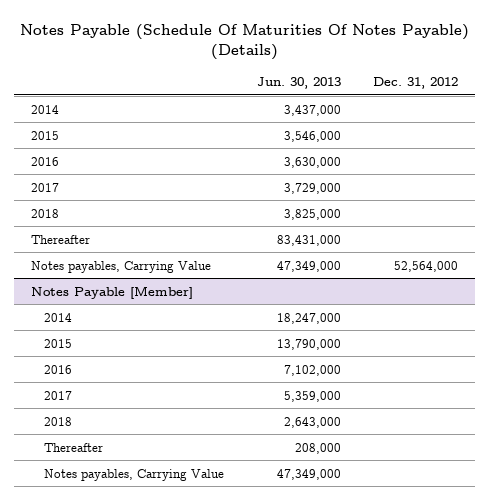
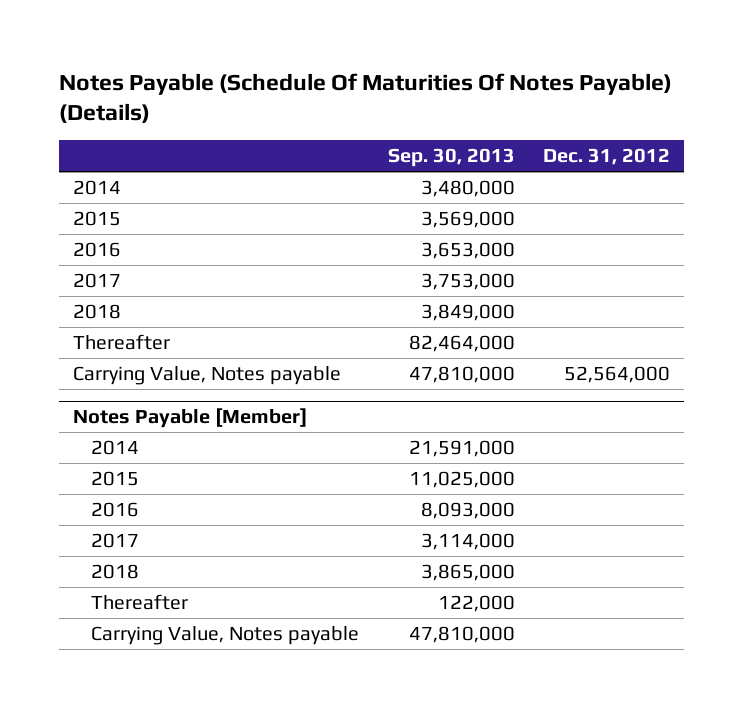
- | Jun. 30, 2013 | Dec. 31, 2012
+ | Sep. 30, 2013 | Dec. 31, 2012
- Notes payables, Carrying Value | 47,349,000 | 52,564,000
+ Carrying Value, Notes payable | 47,810,000 | 52,564,000
@ Notes Payable [Member]
- Notes payables, Carrying Value | 47,349,000 |
+ Carrying Value, Notes payable | 47,810,000 |

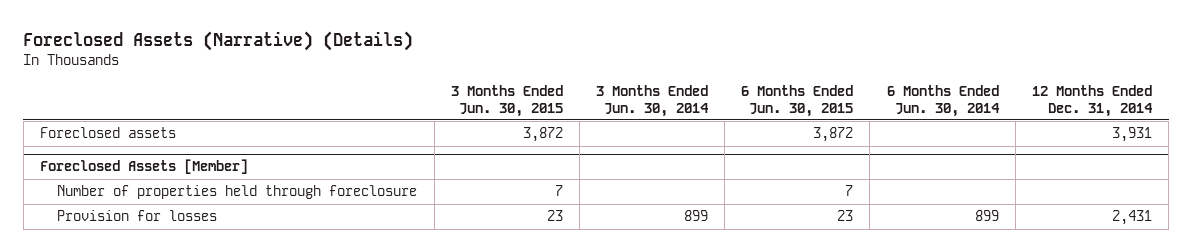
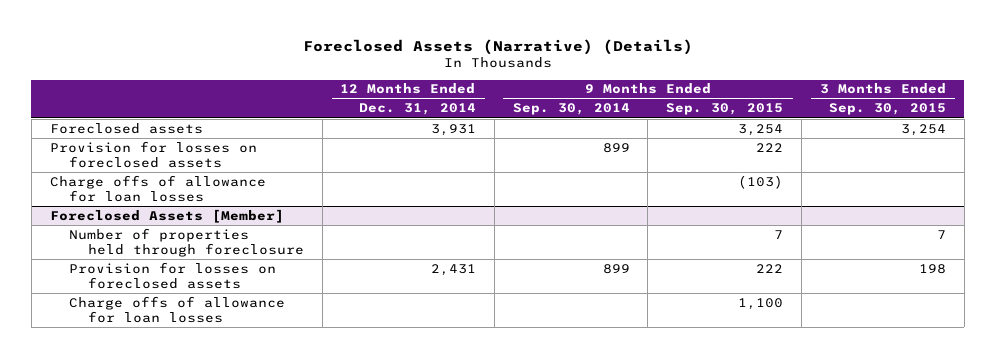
- | 3 Months Ended Jun. 30, 2015 | 3 Months Ended Jun. 30, 2014 | 6 Months Ended Jun. 30, 2015 | 6 Months Ended Jun. 30, 2014 | 12 Months Ended Dec. 31, 2014
+ | 12 Months Ended Dec. 31, 2014 | 9 Months Ended Sep. 30, 2014 | 9 Months Ended Sep. 30, 2015 | 3 Months Ended Sep. 30, 2015
+ Provision for losses on foreclosed assets | | 899 | 222 |
+ Charge offs of allowance for loan losses | | | (103) |
@ Foreclosed Assets [Member]
- Provision for losses | 23 | 899 | 23 | 899 | 2,431
+ Provision for losses on foreclosed assets | 2,431 | 899 | 222 | 198
+ Charge offs of allowance for loan losses | | | 1,100 |

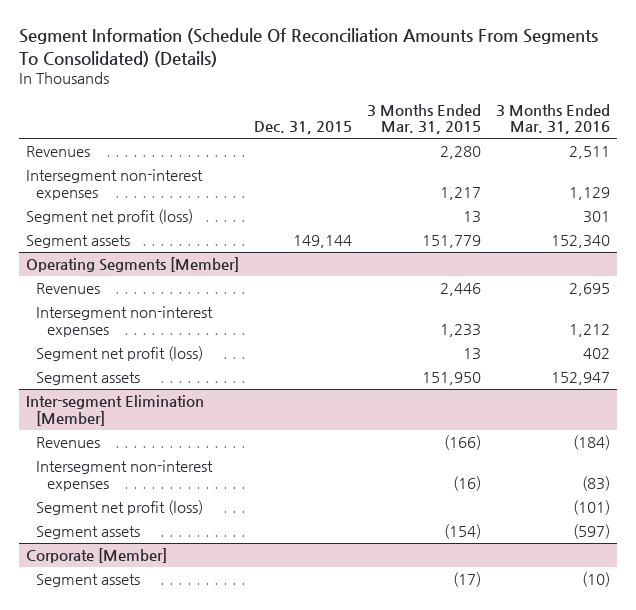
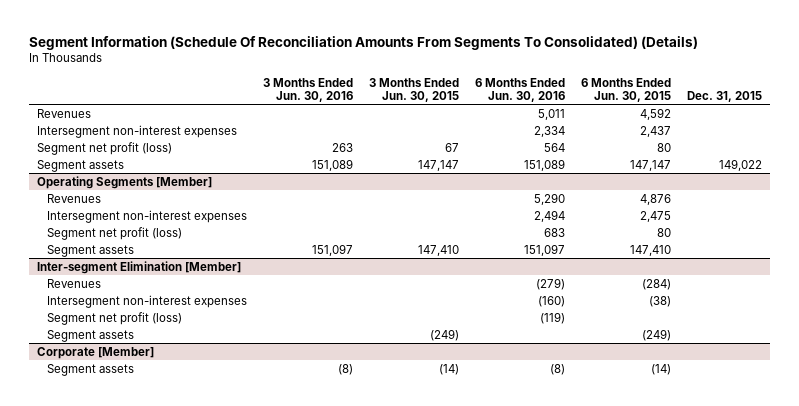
- | Dec. 31, 2015 | 3 Months Ended Mar. 31, 2015 | 3 Months Ended Mar. 31, 2016
+ | 3 Months Ended Jun. 30, 2016 | 3 Months Ended Jun. 30, 2015 | 6 Months Ended Jun. 30, 2016 | 6 Months Ended Jun. 30, 2015 | Dec. 31, 2015
- Segment assets | 149,144 | 151,779 | 152,340
+ Segment assets | 151,089 | 147,147 | 151,089 | 147,147 | 149,022

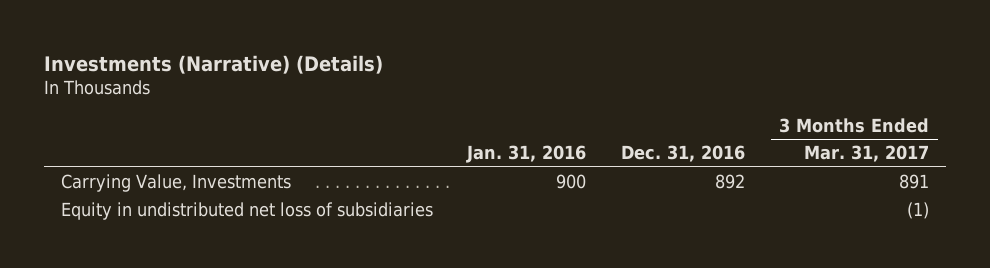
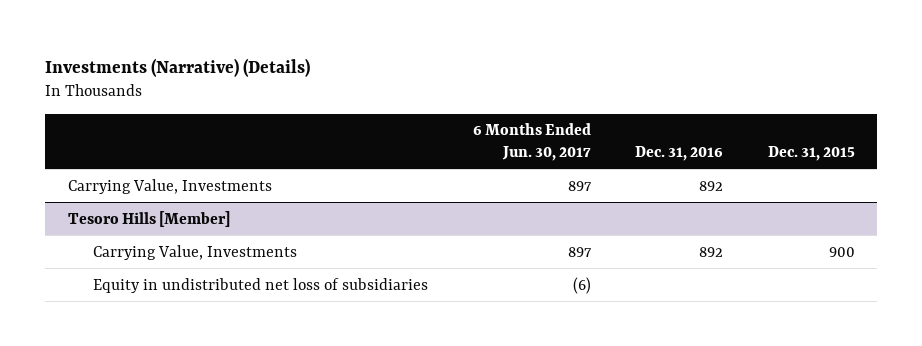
- | Jan. 31, 2016 | Dec. 31, 2016 | 3 Months Ended Mar. 31, 2017
+ | 6 Months Ended Jun. 30, 2017 | Dec. 31, 2016 | Dec. 31, 2015
- Equity in undistributed net loss of subsidiaries | | | (1)
+ Tesoro Hills [Member]
+ Carrying Value, Investments | 897 | 892 | 900
+ Equity in undistributed net loss of subsidiaries | (6) | |

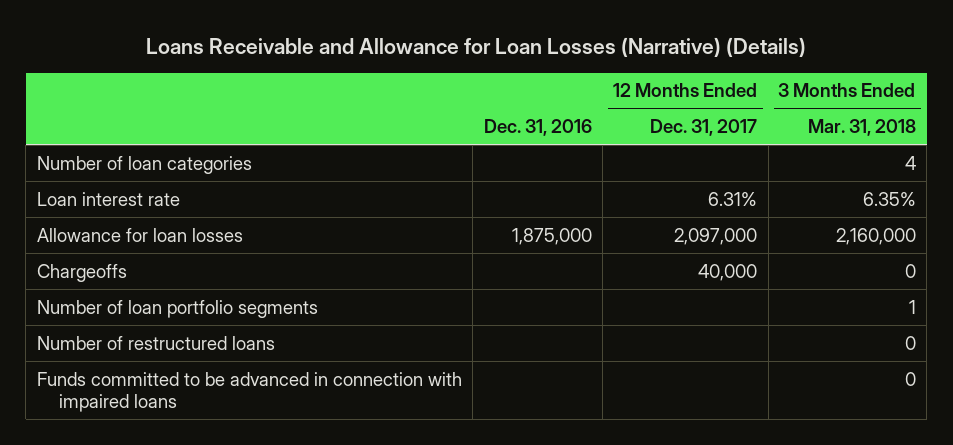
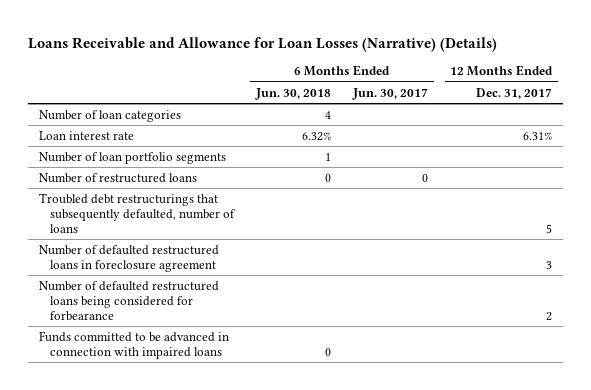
- | Dec. 31, 2016 | 12 Months Ended Dec. 31, 2017 | 3 Months Ended Mar. 31, 2018
+ | 6 Months Ended Jun. 30, 2018 | 6 Months Ended Jun. 30, 2017 | 12 Months Ended Dec. 31, 2017
- Allowance for loan losses | 1,875,000 | 2,097,000 | 2,160,000
- Chargeoffs | | 40,000 | 0
+ Troubled debt restructurings that subsequently defaulted, number of loans | | | 5
+ Number of defaulted restructured loans in foreclosure agreement | | | 3
+ Number of defaulted restructured loans being considered for forbearance | | | 2

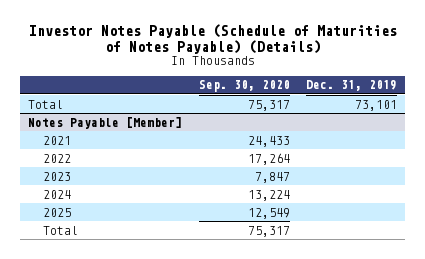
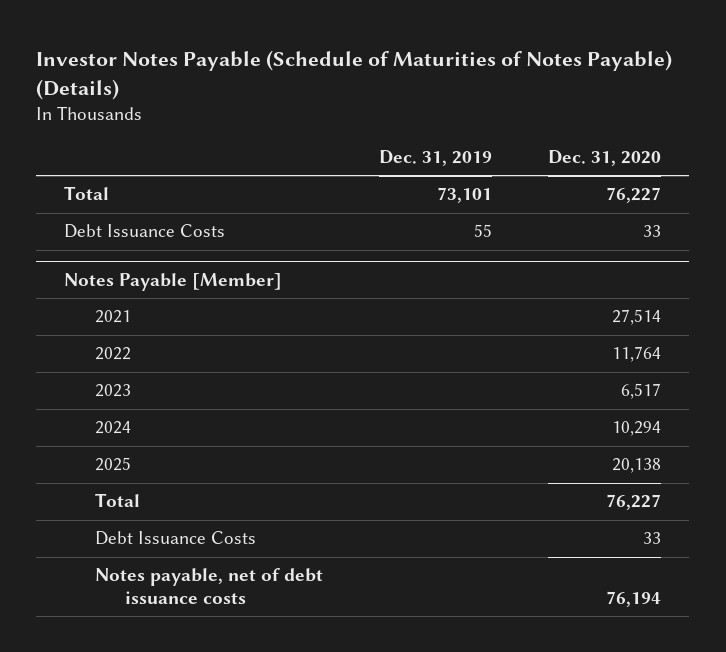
- | Sep. 30, 2020 | Dec. 31, 2019
+ | Dec. 31, 2019 | Dec. 31, 2020
+ Debt Issuance Costs | 55 | 33
@ Notes Payable [Member]
+ Debt Issuance Costs | | 33
+ Notes payable, net of debt issuance costs | | 76,194

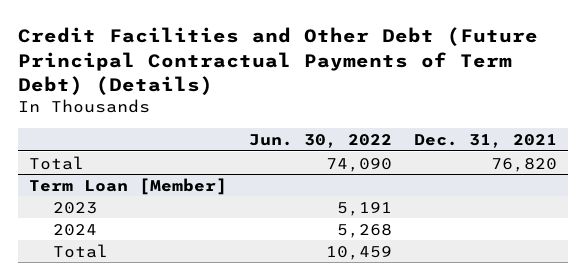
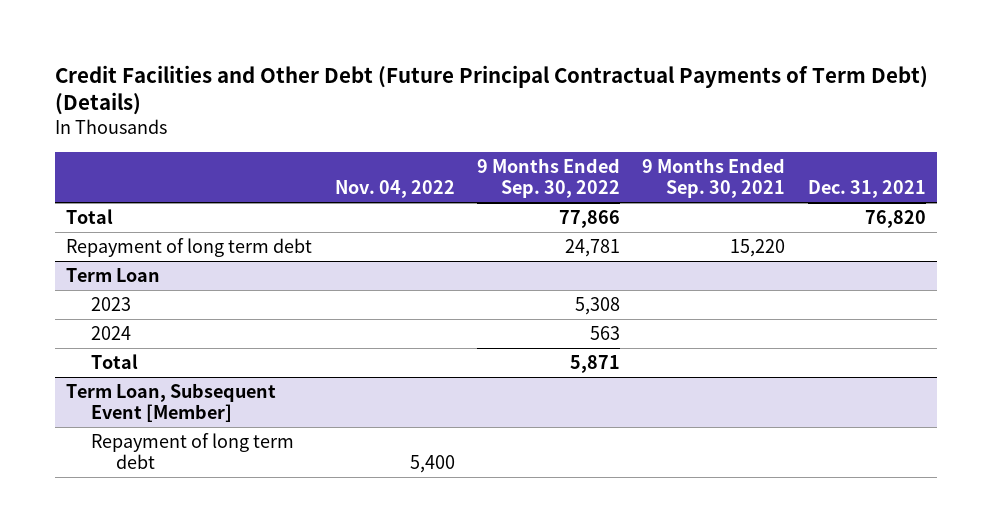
- | Jun. 30, 2022 | Dec. 31, 2021
+ | Nov. 04, 2022 | 9 Months Ended Sep. 30, 2022 | 9 Months Ended Sep. 30, 2021 | Dec. 31, 2021
- Term Loan [Member]
+ Repayment of long term debt | | 24,781 | 15,220 |
+ Term Loan
+ Term Loan, Subsequent Event [Member]
+ Repayment of long term debt | 5,400 | | |

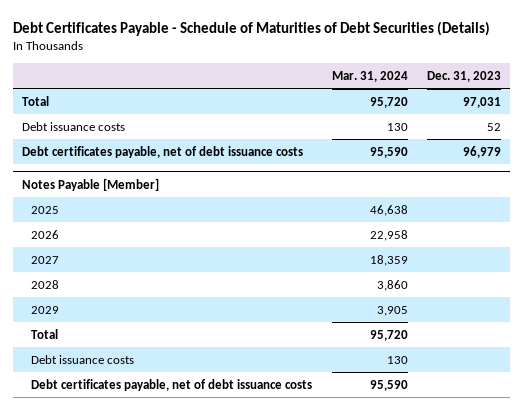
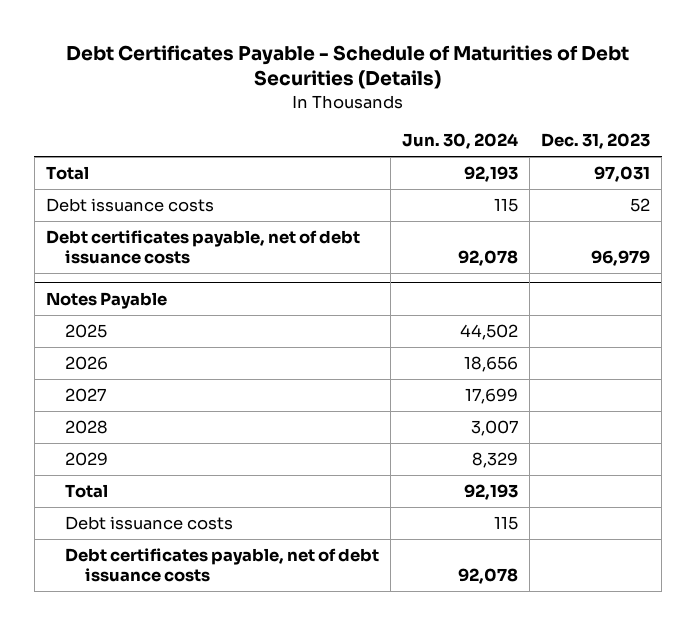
- | Mar. 31, 2024 | Dec. 31, 2023
+ | Jun. 30, 2024 | Dec. 31, 2023
- Notes Payable [Member]
+ Notes Payable

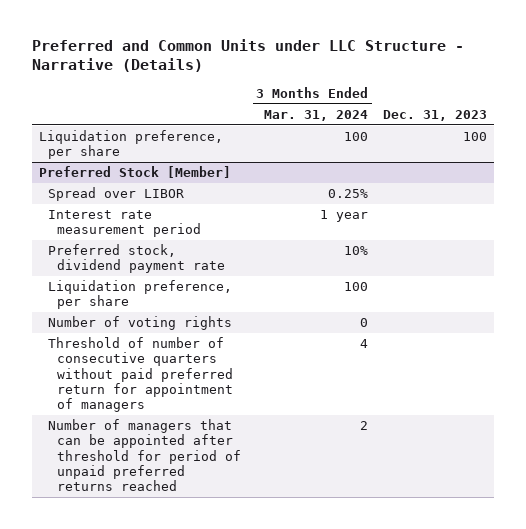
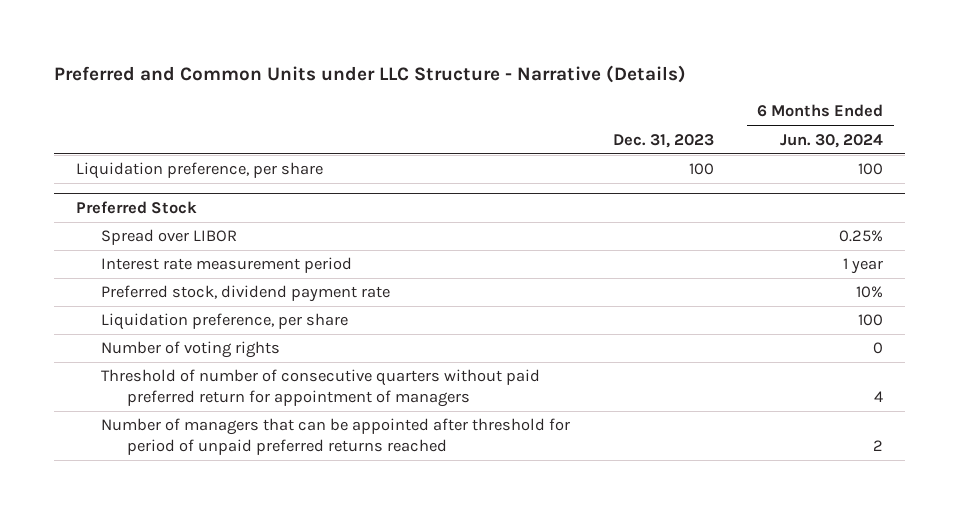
- | 3 Months Ended Mar. 31, 2024 | Dec. 31, 2023
+ | Dec. 31, 2023 | 6 Months Ended Jun. 30, 2024
- Preferred Stock [Member]
+ Preferred Stock

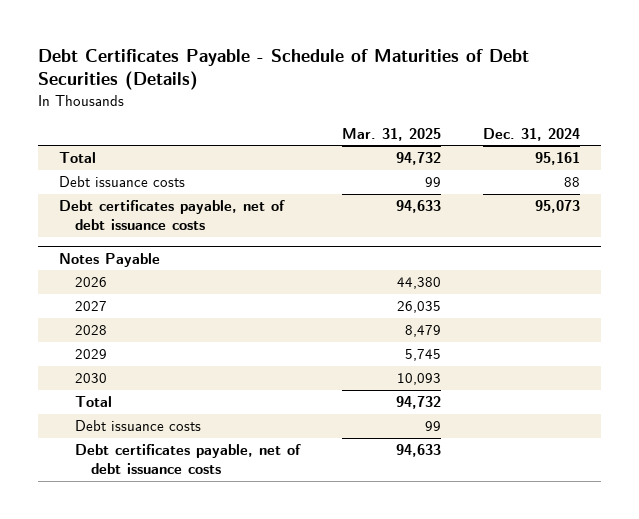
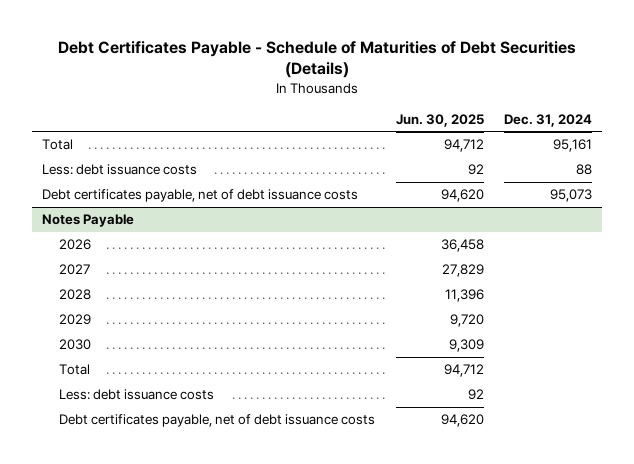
- | Mar. 31, 2025 | Dec. 31, 2024
+ | Jun. 30, 2025 | Dec. 31, 2024
- Debt issuance costs | 99 | 88
+ Less: debt issuance costs | 92 | 88
@ Notes Payable
- Debt issuance costs | 99 |
+ Less: debt issuance costs | 92 |

